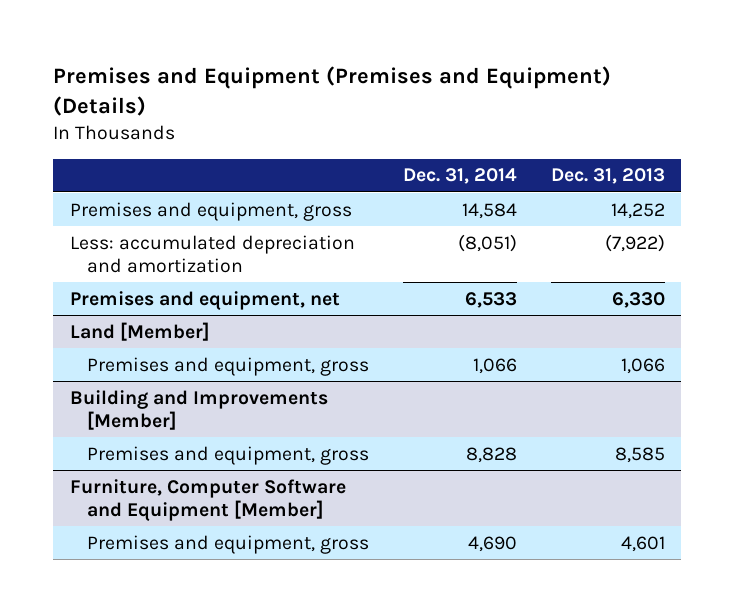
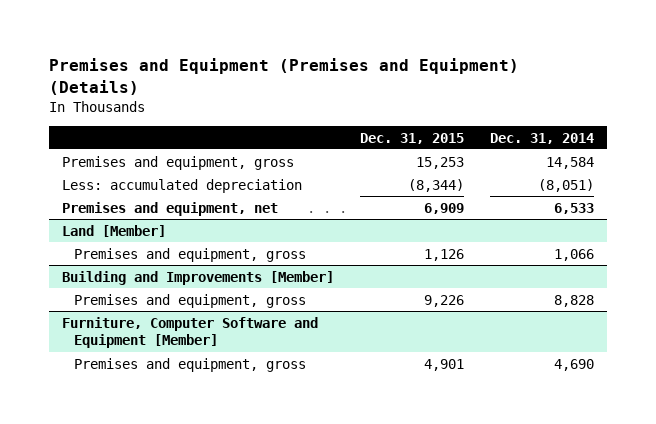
- | Dec. 31, 2014 | Dec. 31, 2013
+ | Dec. 31, 2015 | Dec. 31, 2014
- Less: accumulated depreciation and amortization | (8,051) | (7,922)
+ Less: accumulated depreciation | (8,344) | (8,051)

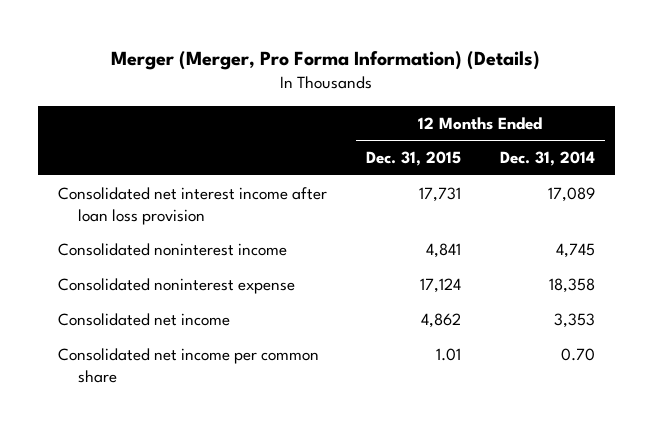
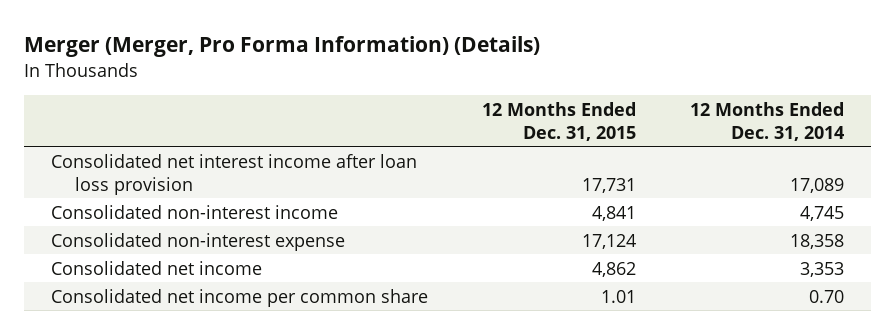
- Consolidated noninterest income | 4,841 | 4,745
- Consolidated noninterest expense | 17,124 | 18,358
+ Consolidated non-interest income | 4,841 | 4,745
+ Consolidated non-interest expense | 17,124 | 18,358

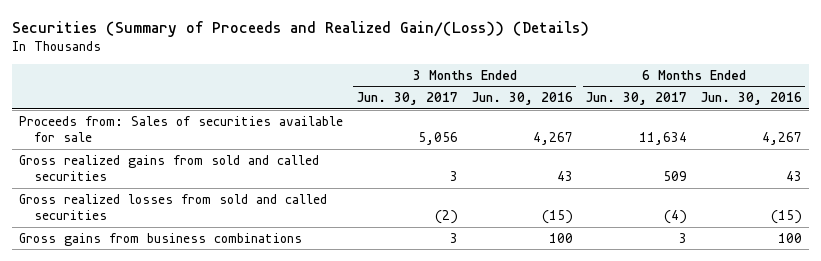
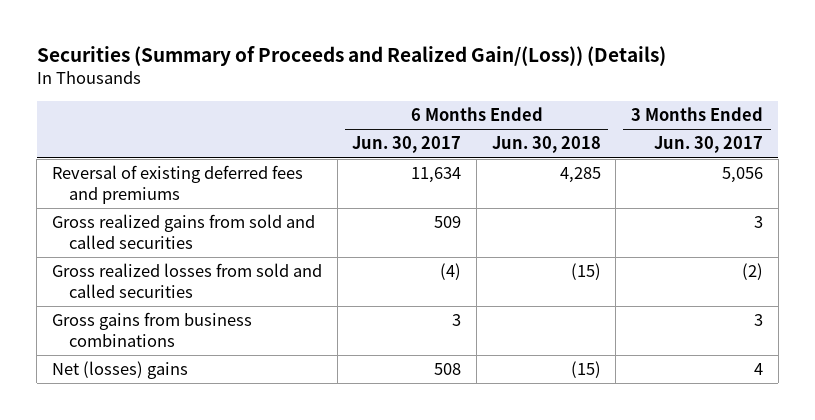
- | 3 Months Ended Jun. 30, 2017 | 3 Months Ended Jun. 30, 2016 | 6 Months Ended Jun. 30, 2017 | 6 Months Ended Jun. 30, 2016
+ | 6 Months Ended Jun. 30, 2017 | 6 Months Ended Jun. 30, 2018 | 3 Months Ended Jun. 30, 2017
- Proceeds from: Sales of securities available for sale | 5,056 | 4,267 | 11,634 | 4,267
+ Reversal of existing deferred fees and premiums | 11,634 | 4,285 | 5,056
+ Net (losses) gains | 508 | (15) | 4

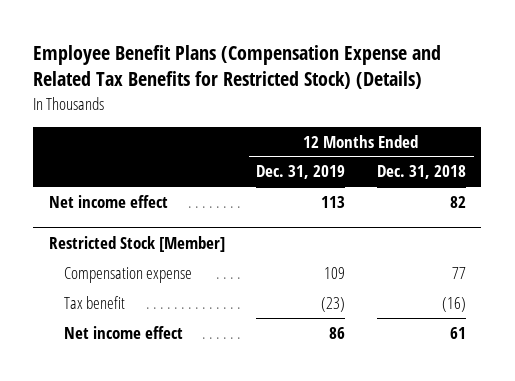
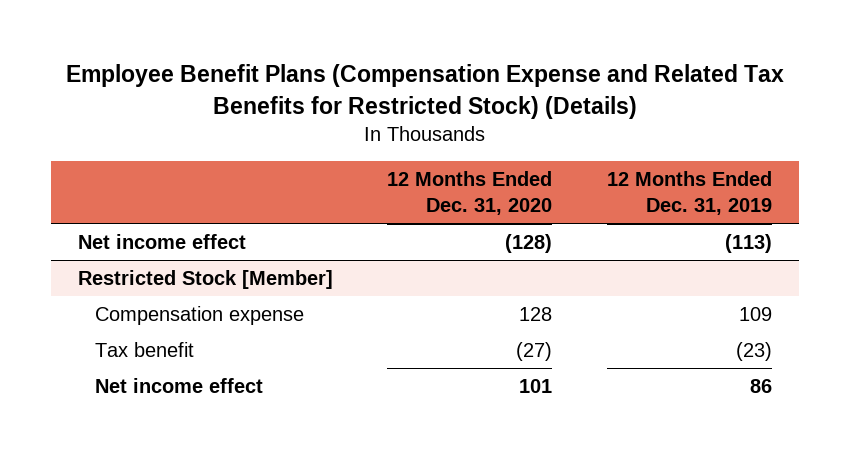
- | 12 Months Ended Dec. 31, 2019 | 12 Months Ended Dec. 31, 2018
+ | 12 Months Ended Dec. 31, 2020 | 12 Months Ended Dec. 31, 2019
- Net income effect | 113 | 82
+ Net income effect | (128) | (113)

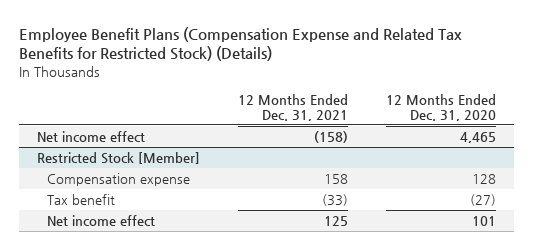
- | 12 Months Ended Dec. 31, 2020 | 12 Months Ended Dec. 31, 2019
+ | 12 Months Ended Dec. 31, 2021 | 12 Months Ended Dec. 31, 2020
- Net income effect | (128) | (113)
+ Net income effect | (158) | 4,465

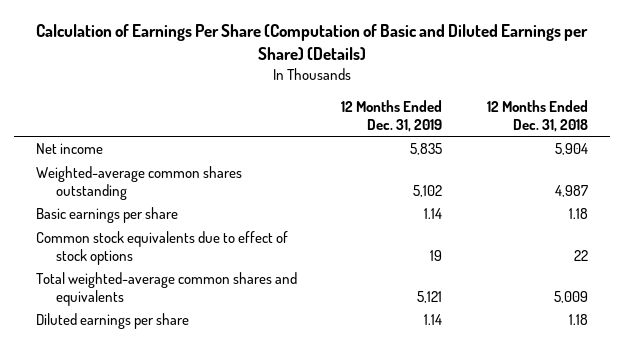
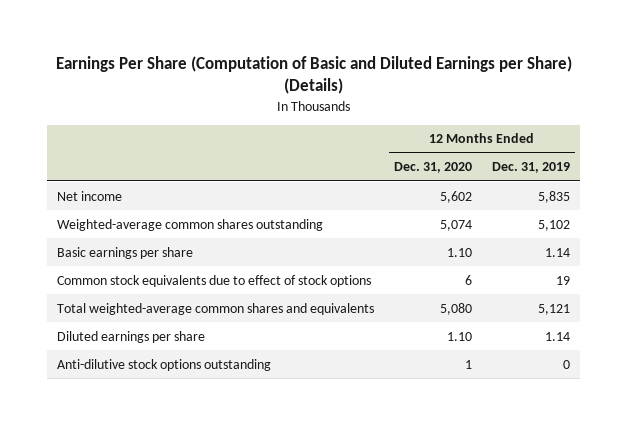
- Calculation of Earnings Per Share (Computation of Basic and Diluted Earnings per Share) (Details)
+ Earnings Per Share (Computation of Basic and Diluted Earnings per Share) (Details)
- | 12 Months Ended Dec. 31, 2019 | 12 Months Ended Dec. 31, 2018
+ | 12 Months Ended Dec. 31, 2020 | 12 Months Ended Dec. 31, 2019
+ Anti-dilutive stock options outstanding | 1 | 0

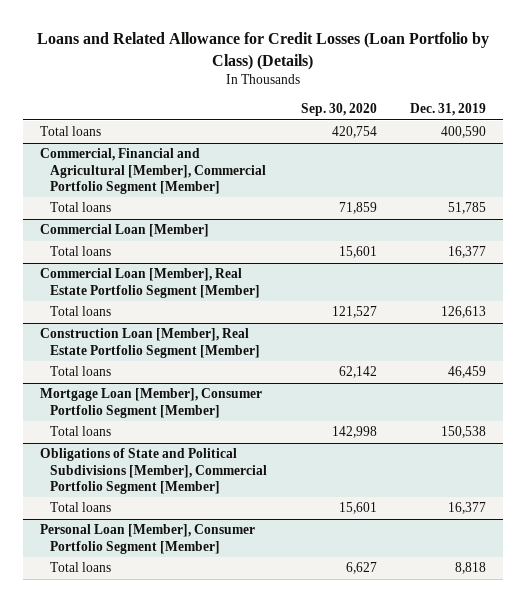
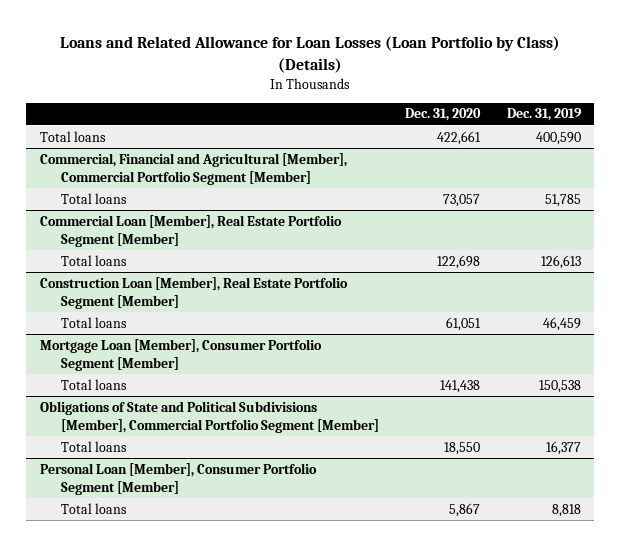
- Loans and Related Allowance for Credit Losses (Loan Portfolio by Class) (Details)
+ Loans and Related Allowance for Loan Losses (Loan Portfolio by Class) (Details)
- | Sep. 30, 2020 | Dec. 31, 2019
+ | Dec. 31, 2020 | Dec. 31, 2019
- Commercial Loan [Member]
- Total loans | 15,601 | 16,377

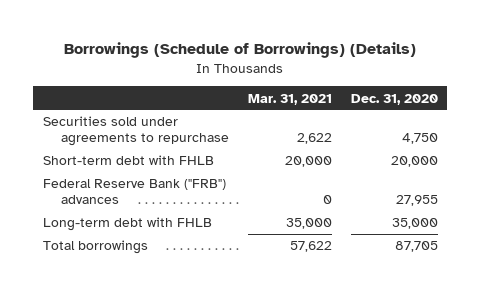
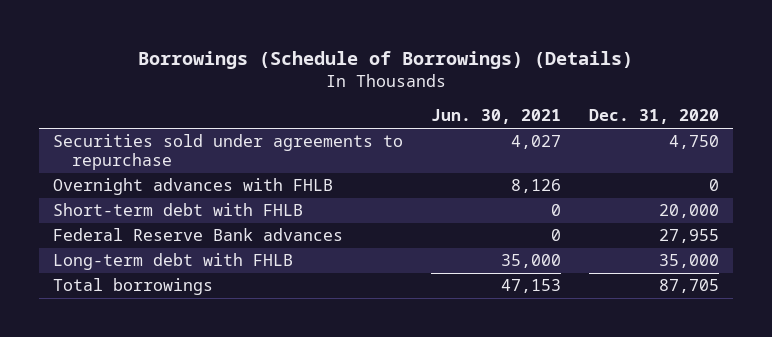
- | Mar. 31, 2021 | Dec. 31, 2020
+ | Jun. 30, 2021 | Dec. 31, 2020
+ Overnight advances with FHLB | 8,126 | 0
- Federal Reserve Bank ("FRB") advances | 0 | 27,955
+ Federal Reserve Bank advances | 0 | 27,955

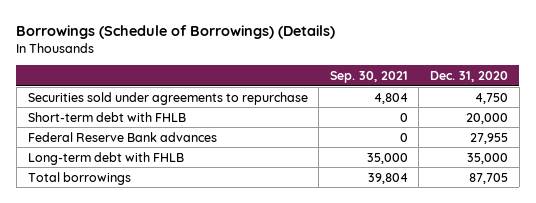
- | Jun. 30, 2021 | Dec. 31, 2020
+ | Sep. 30, 2021 | Dec. 31, 2020
- Overnight advances with FHLB | 8,126 | 0

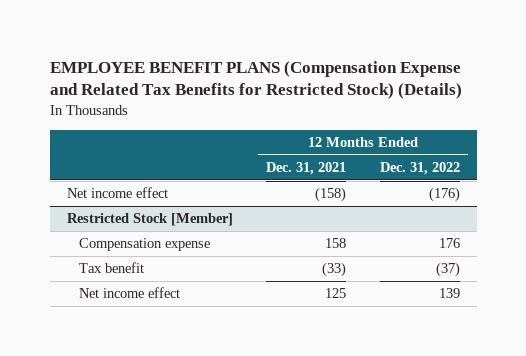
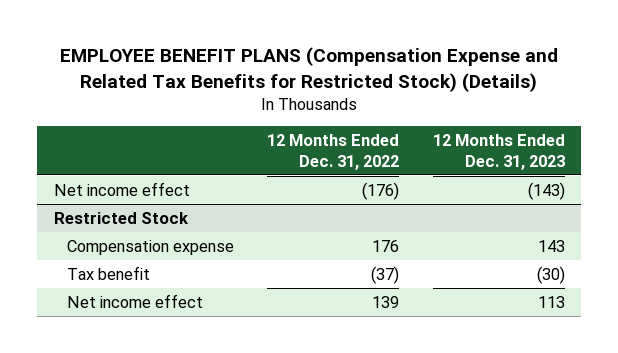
- | 12 Months Ended Dec. 31, 2021 | 12 Months Ended Dec. 31, 2022
+ | 12 Months Ended Dec. 31, 2022 | 12 Months Ended Dec. 31, 2023
- Restricted Stock [Member]
+ Restricted Stock

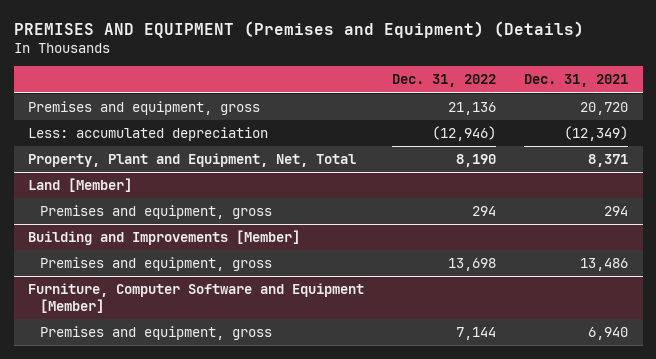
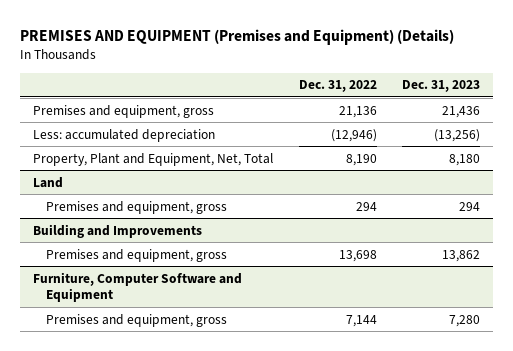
- | Dec. 31, 2022 | Dec. 31, 2021
+ | Dec. 31, 2022 | Dec. 31, 2023
- Land [Member]
+ Land
- Building and Improvements [Member]
+ Building and Improvements
- Furniture, Computer Software and Equipment [Member]
+ Furniture, Computer Software and Equipment

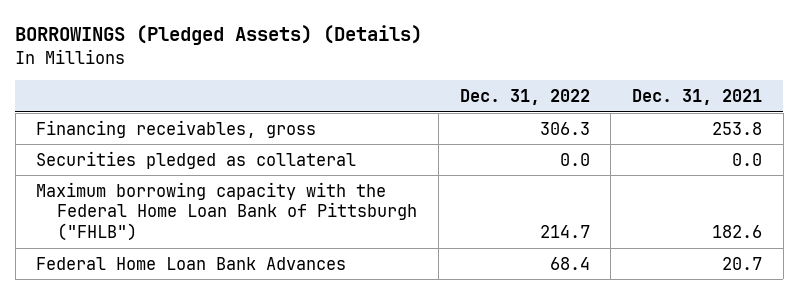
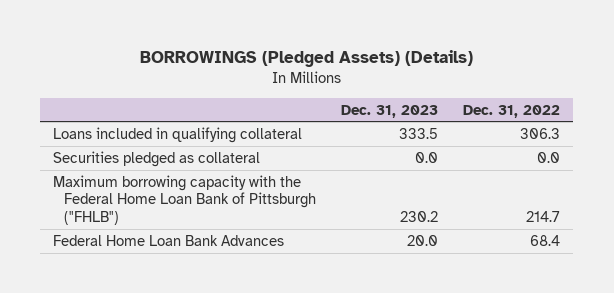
- | Dec. 31, 2022 | Dec. 31, 2021
+ | Dec. 31, 2023 | Dec. 31, 2022
- Financing receivables, gross | 306.3 | 253.8
+ Loans included in qualifying collateral | 333.5 | 306.3

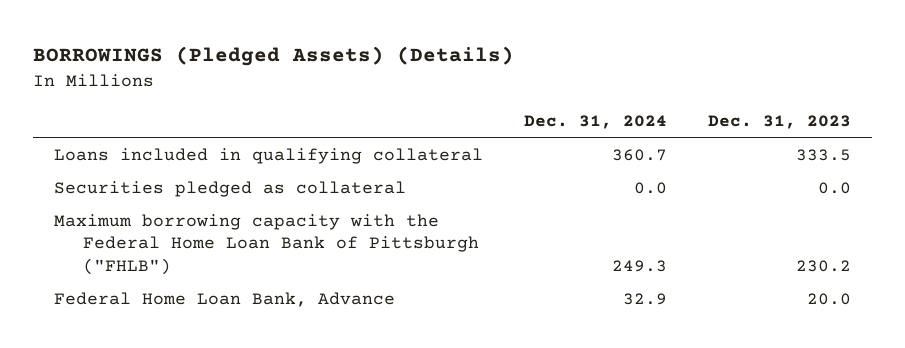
- | Dec. 31, 2023 | Dec. 31, 2022
+ | Dec. 31, 2024 | Dec. 31, 2023
- Federal Home Loan Bank Advances | 20.0 | 68.4
+ Federal Home Loan Bank, Advance | 32.9 | 20.0

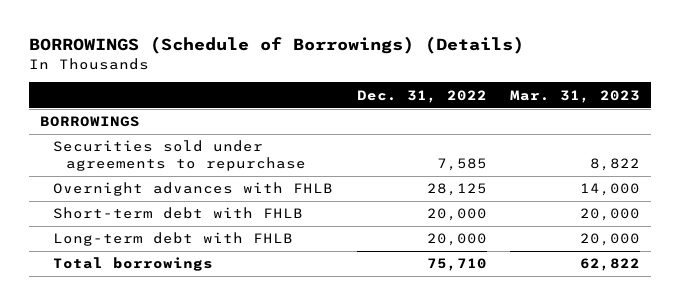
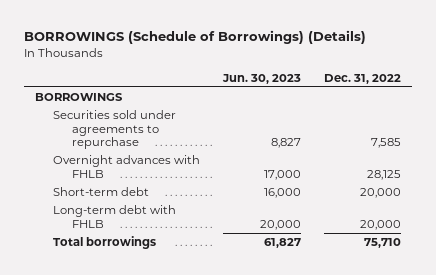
- | Dec. 31, 2022 | Mar. 31, 2023
+ | Jun. 30, 2023 | Dec. 31, 2022
- Short-term debt with FHLB | 20,000 | 20,000
+ Short-term debt | 16,000 | 20,000

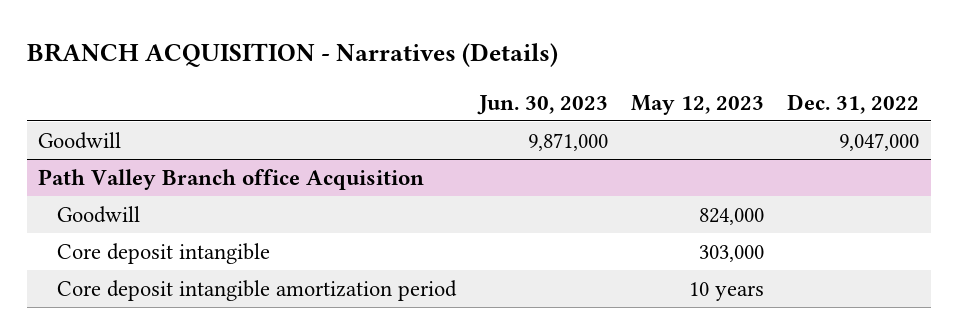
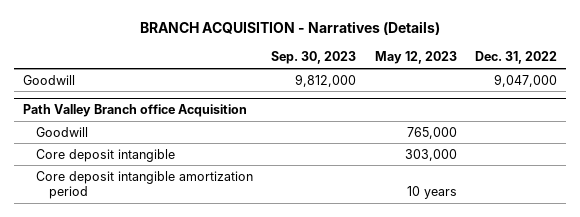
- | Jun. 30, 2023 | May 12, 2023 | Dec. 31, 2022
+ | Sep. 30, 2023 | May 12, 2023 | Dec. 31, 2022
@ Path Valley Branch office Acquisition
- Goodwill | | 824,000 |
+ Goodwill | | 765,000 |

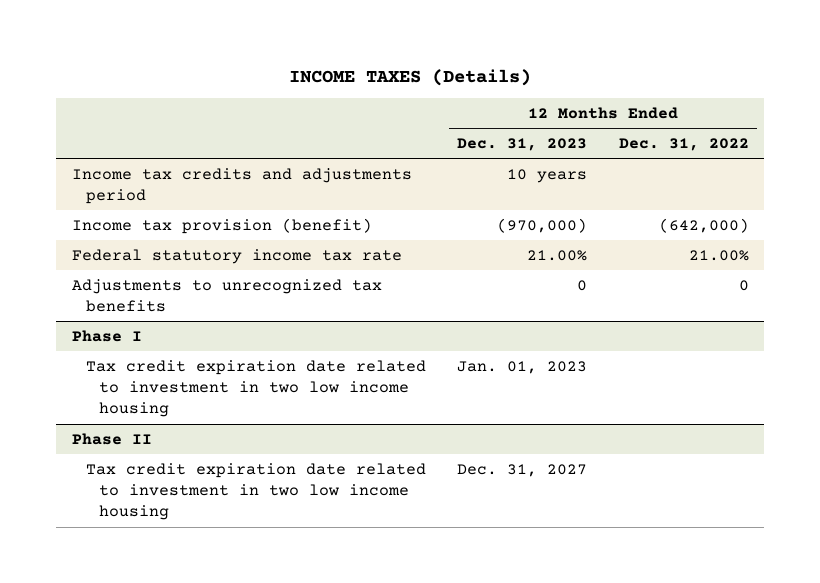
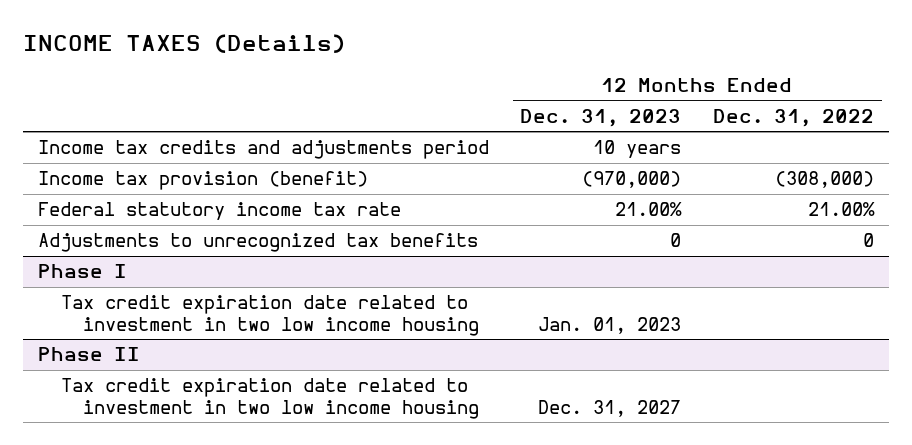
- Income tax provision (benefit) | (970,000) | (642,000)
+ Income tax provision (benefit) | (970,000) | (308,000)

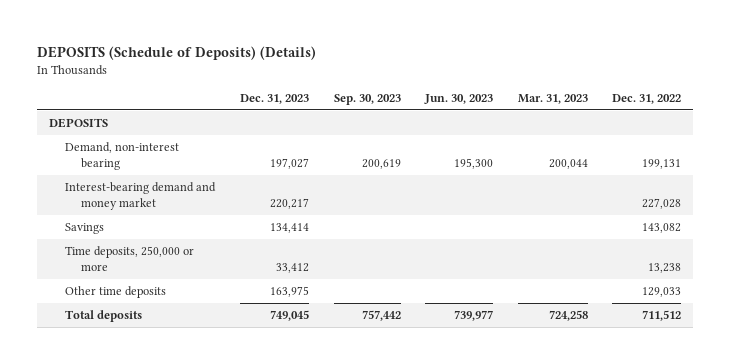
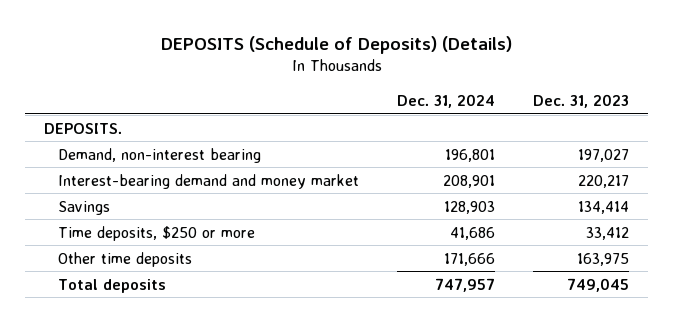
- | Dec. 31, 2023 | Sep. 30, 2023 | Jun. 30, 2023 | Mar. 31, 2023 | Dec. 31, 2022
+ | Dec. 31, 2024 | Dec. 31, 2023
- DEPOSITS
+ DEPOSITS.
- Time deposits, 250,000 or more | 33,412 | | | | 13,238
+ Time deposits, $250 or more | 41,686 | 33,412

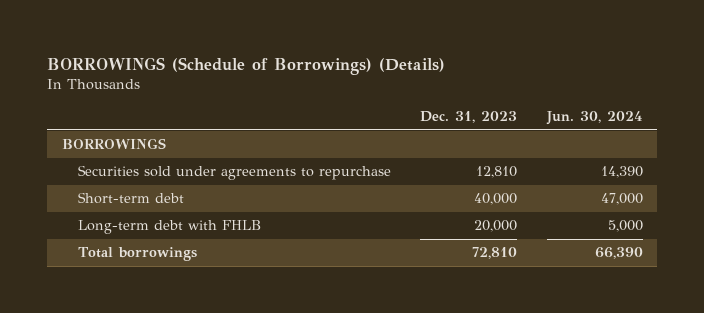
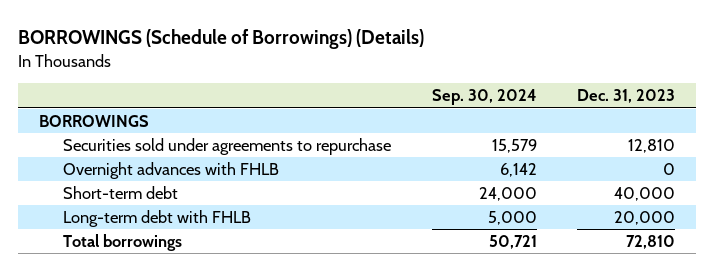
- | Dec. 31, 2023 | Jun. 30, 2024
+ | Sep. 30, 2024 | Dec. 31, 2023
+ Overnight advances with FHLB | 6,142 | 0

